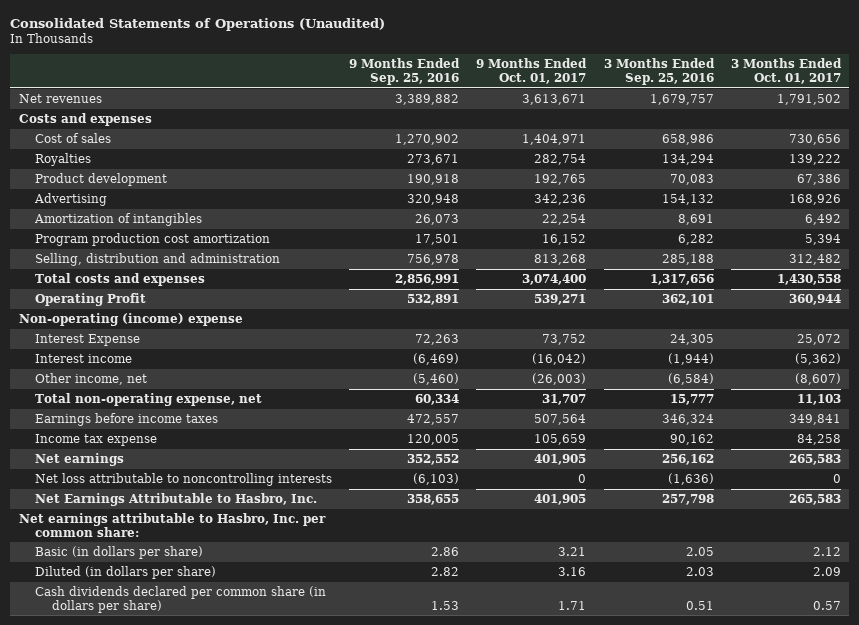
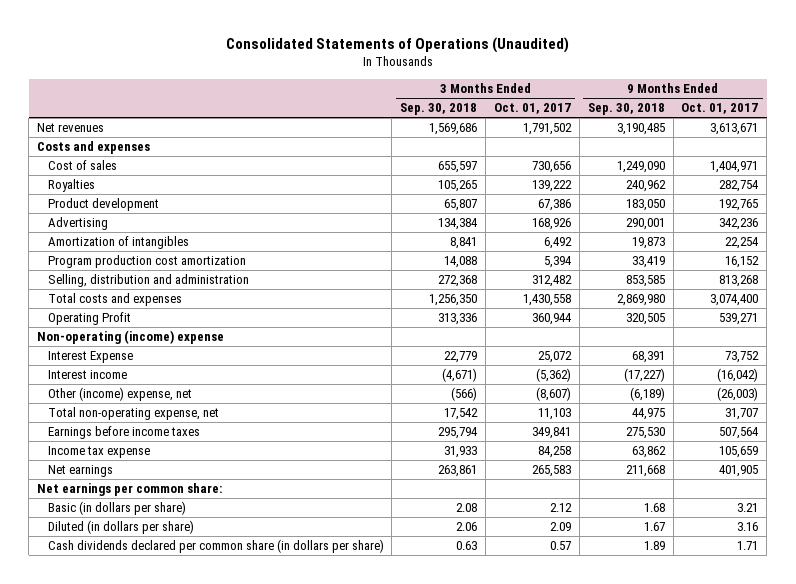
- | 9 Months Ended Sep. 25, 2016 | 9 Months Ended Oct. 01, 2017 | 3 Months Ended Sep. 25, 2016 | 3 Months Ended Oct. 01, 2017
+ | 3 Months Ended Sep. 30, 2018 | 3 Months Ended Oct. 01, 2017 | 9 Months Ended Sep. 30, 2018 | 9 Months Ended Oct. 01, 2017
- Other income, net | (5,460) | (26,003) | (6,584) | (8,607)
+ Other (income) expense, net | (566) | (8,607) | (6,189) | (26,003)
- Net loss attributable to noncontrolling interests | (6,103) | 0 | (1,636) | 0
- Net Earnings Attributable to Hasbro, Inc. | 358,655 | 401,905 | 257,798 | 265,583
- Net earnings attributable to Hasbro, Inc. per common share:
+ Net earnings per common share:

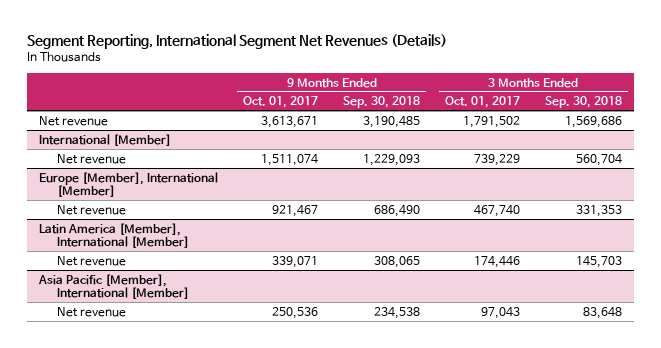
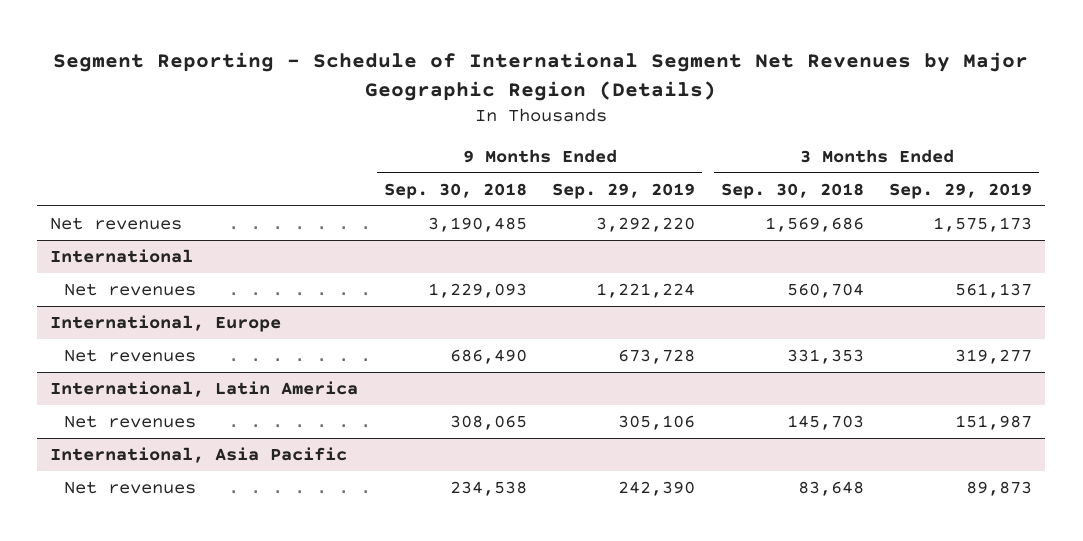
- Segment Reporting, International Segment Net Revenues (Details)
+ Segment Reporting - Schedule of International Segment Net Revenues by Major Geographic Region (Details)
- | 9 Months Ended Oct. 01, 2017 | 9 Months Ended Sep. 30, 2018 | 3 Months Ended Oct. 01, 2017 | 3 Months Ended Sep. 30, 2018
+ | 9 Months Ended Sep. 30, 2018 | 9 Months Ended Sep. 29, 2019 | 3 Months Ended Sep. 30, 2018 | 3 Months Ended Sep. 29, 2019
- Net revenue | 3,613,671 | 3,190,485 | 1,791,502 | 1,569,686
- International [Member]
- Net revenue | 1,511,074 | 1,229,093 | 739,229 | 560,704
- Europe [Member], International [Member]
- Net revenue | 921,467 | 686,490 | 467,740 | 331,353
- Latin America [Member], International [Member]
- Net revenue | 339,071 | 308,065 | 174,446 | 145,703
- Asia Pacific [Member], International [Member]
- Net revenue | 250,536 | 234,538 | 97,043 | 83,648
+ Net revenues | 3,190,485 | 3,292,220 | 1,569,686 | 1,575,173
+ International
+ Net revenues | 1,229,093 | 1,221,224 | 560,704 | 561,137
+ International, Europe
+ Net revenues | 686,490 | 673,728 | 331,353 | 319,277
+ International, Latin America
+ Net revenues | 308,065 | 305,106 | 145,703 | 151,987
+ International, Asia Pacific
+ Net revenues | 234,538 | 242,390 | 83,648 | 89,873

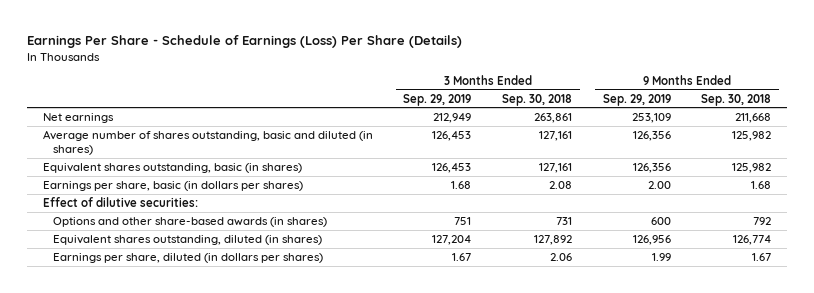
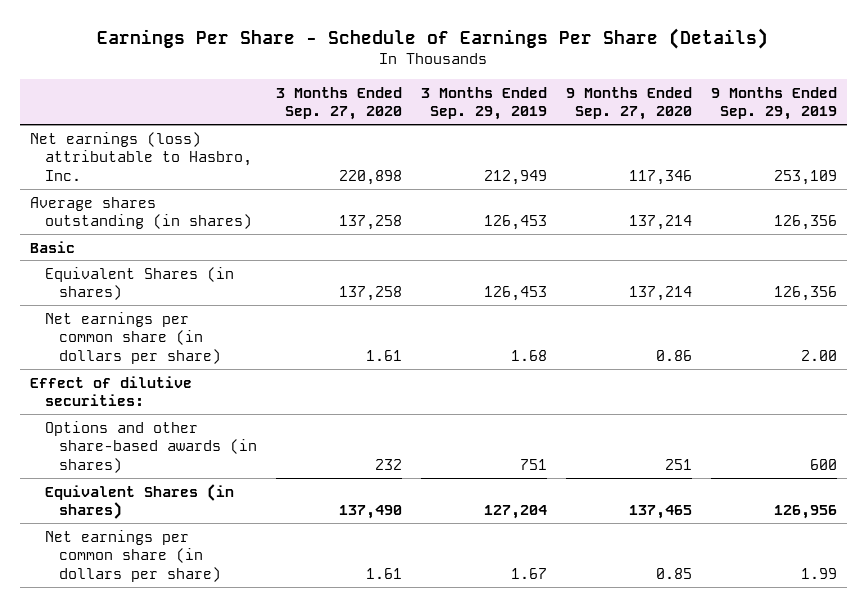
- Earnings Per Share - Schedule of Earnings (Loss) Per Share (Details)
+ Earnings Per Share - Schedule of Earnings Per Share (Details)
- | 3 Months Ended Sep. 29, 2019 | 3 Months Ended Sep. 30, 2018 | 9 Months Ended Sep. 29, 2019 | 9 Months Ended Sep. 30, 2018
+ | 3 Months Ended Sep. 27, 2020 | 3 Months Ended Sep. 29, 2019 | 9 Months Ended Sep. 27, 2020 | 9 Months Ended Sep. 29, 2019
- Net earnings | 212,949 | 263,861 | 253,109 | 211,668
- Average number of shares outstanding, basic and diluted (in shares) | 126,453 | 127,161 | 126,356 | 125,982
- Equivalent shares outstanding, basic (in shares) | 126,453 | 127,161 | 126,356 | 125,982
- Earnings per share, basic (in dollars per shares) | 1.68 | 2.08 | 2.00 | 1.68
+ Net earnings (loss) attributable to Hasbro, Inc. | 220,898 | 212,949 | 117,346 | 253,109
+ Average shares outstanding (in shares) | 137,258 | 126,453 | 137,214 | 126,356
+ Basic
+ Equivalent Shares (in shares) | 137,258 | 126,453 | 137,214 | 126,356
+ Net earnings per common share (in dollars per share) | 1.61 | 1.68 | 0.86 | 2.00
- Equivalent shares outstanding, diluted (in shares) | 127,204 | 127,892 | 126,956 | 126,774
- Earnings per share, diluted (in dollars per shares) | 1.67 | 2.06 | 1.99 | 1.67
+ Equivalent Shares (in shares) | 137,490 | 127,204 | 137,465 | 126,956
+ Net earnings per common share (in dollars per share) | 1.61 | 1.67 | 0.85 | 1.99

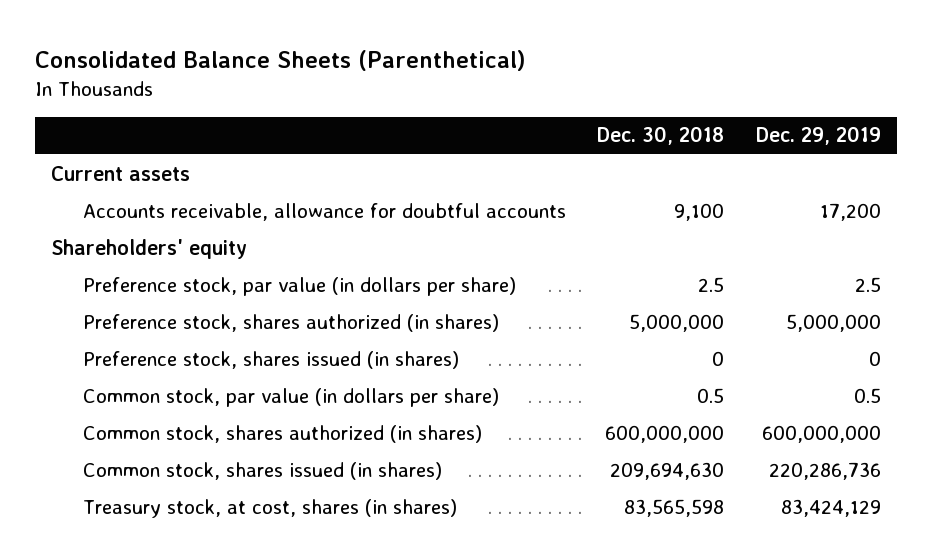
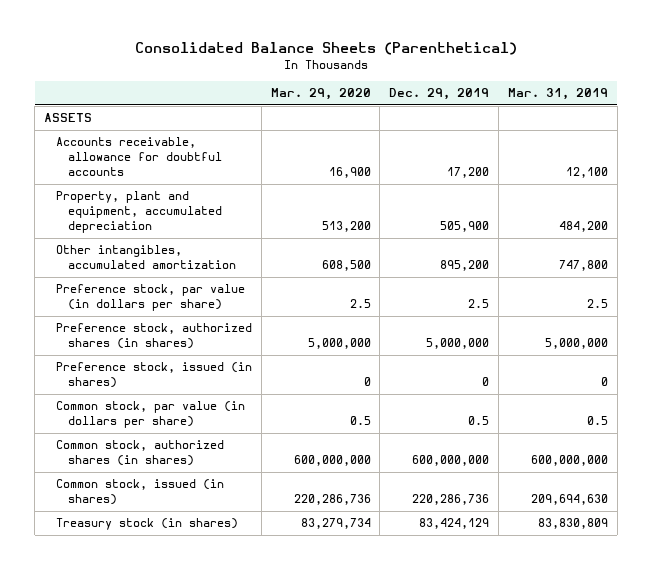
- | Dec. 30, 2018 | Dec. 29, 2019
+ | Mar. 29, 2020 | Dec. 29, 2019 | Mar. 31, 2019
- Current assets
+ ASSETS
- Shareholders' equity
+ Property, plant and equipment, accumulated depreciation | 513,200 | 505,900 | 484,200
+ Other intangibles, accumulated amortization | 608,500 | 895,200 | 747,800
- Preference stock, shares authorized (in shares) | 5,000,000 | 5,000,000
- Preference stock, shares issued (in shares) | 0 | 0
+ Preference stock, authorized shares (in shares) | 5,000,000 | 5,000,000 | 5,000,000
+ Preference stock, issued (in shares) | 0 | 0 | 0
- Common stock, shares authorized (in shares) | 600,000,000 | 600,000,000
- Common stock, shares issued (in shares) | 209,694,630 | 220,286,736
- Treasury stock, at cost, shares (in shares) | 83,565,598 | 83,424,129
+ Common stock, authorized shares (in shares) | 600,000,000 | 600,000,000 | 600,000,000
+ Common stock, issued (in shares) | 220,286,736 | 220,286,736 | 209,694,630
+ Treasury stock (in shares) | 83,279,734 | 83,424,129 | 83,830,809

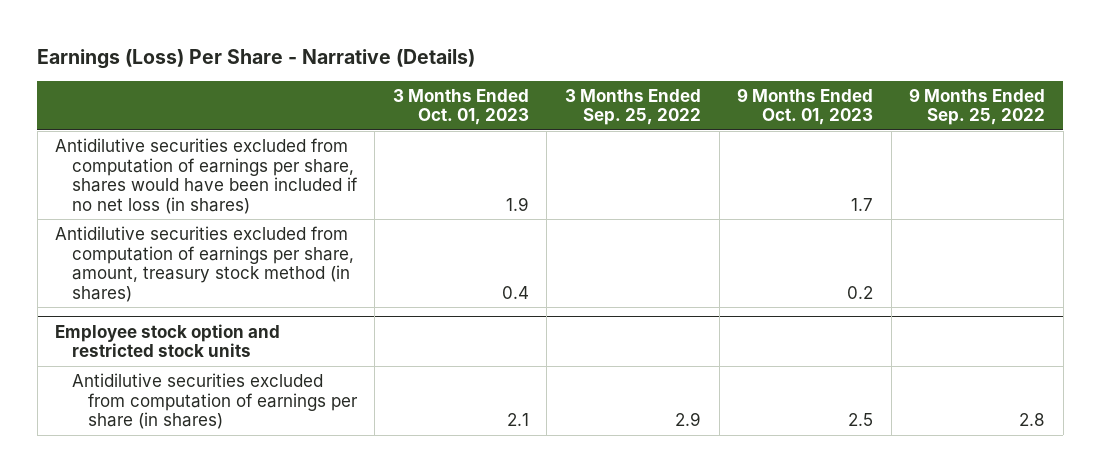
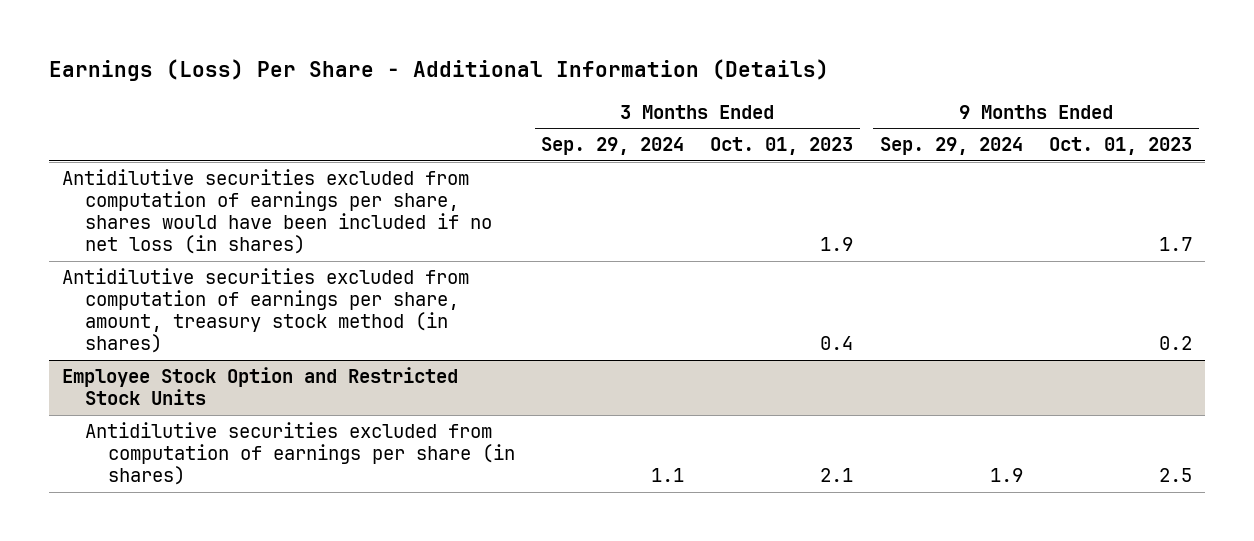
- Earnings (Loss) Per Share - Narrative (Details)
+ Earnings (Loss) Per Share - Additional Information (Details)
- | 3 Months Ended Oct. 01, 2023 | 3 Months Ended Sep. 25, 2022 | 9 Months Ended Oct. 01, 2023 | 9 Months Ended Sep. 25, 2022
+ | 3 Months Ended Sep. 29, 2024 | 3 Months Ended Oct. 01, 2023 | 9 Months Ended Sep. 29, 2024 | 9 Months Ended Oct. 01, 2023
- Employee stock option and restricted stock units
+ Employee Stock Option and Restricted Stock Units

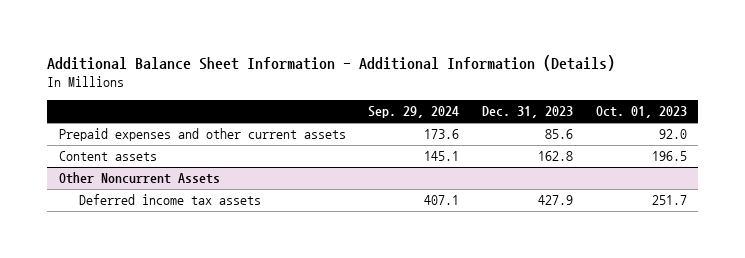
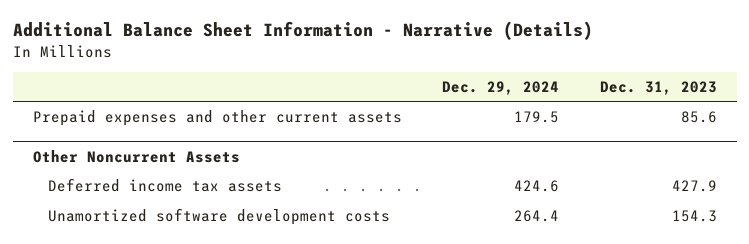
- Additional Balance Sheet Information - Additional Information (Details)
+ Additional Balance Sheet Information - Narrative (Details)
- | Sep. 29, 2024 | Dec. 31, 2023 | Oct. 01, 2023
+ | Dec. 29, 2024 | Dec. 31, 2023
- Content assets | 145.1 | 162.8 | 196.5
@ Other Noncurrent Assets
+ Unamortized software development costs | 264.4 | 154.3

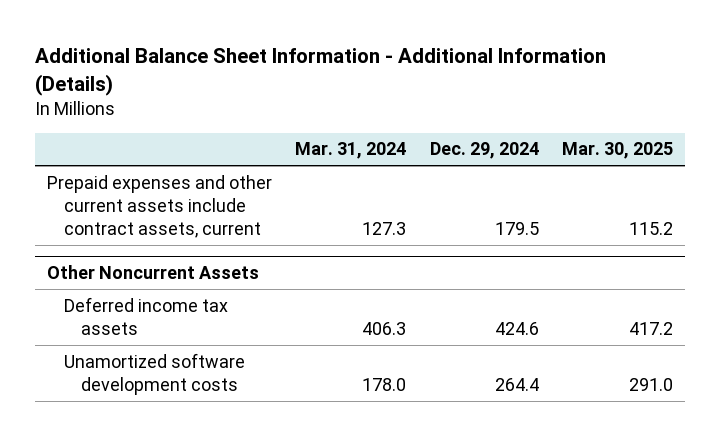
- Additional Balance Sheet Information - Narrative (Details)
+ Additional Balance Sheet Information - Additional Information (Details)
- | Dec. 29, 2024 | Dec. 31, 2023
+ | Mar. 31, 2024 | Dec. 29, 2024 | Mar. 30, 2025
- Prepaid expenses and other current assets | 179.5 | 85.6
+ Prepaid expenses and other current assets include contract assets, current | 127.3 | 179.5 | 115.2

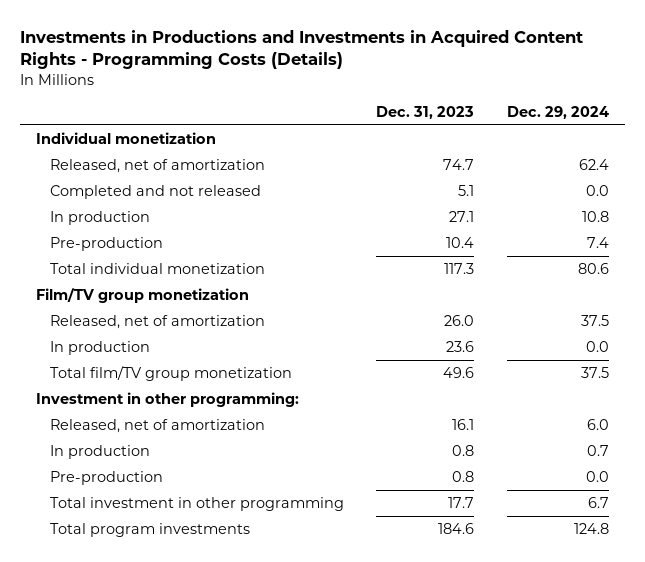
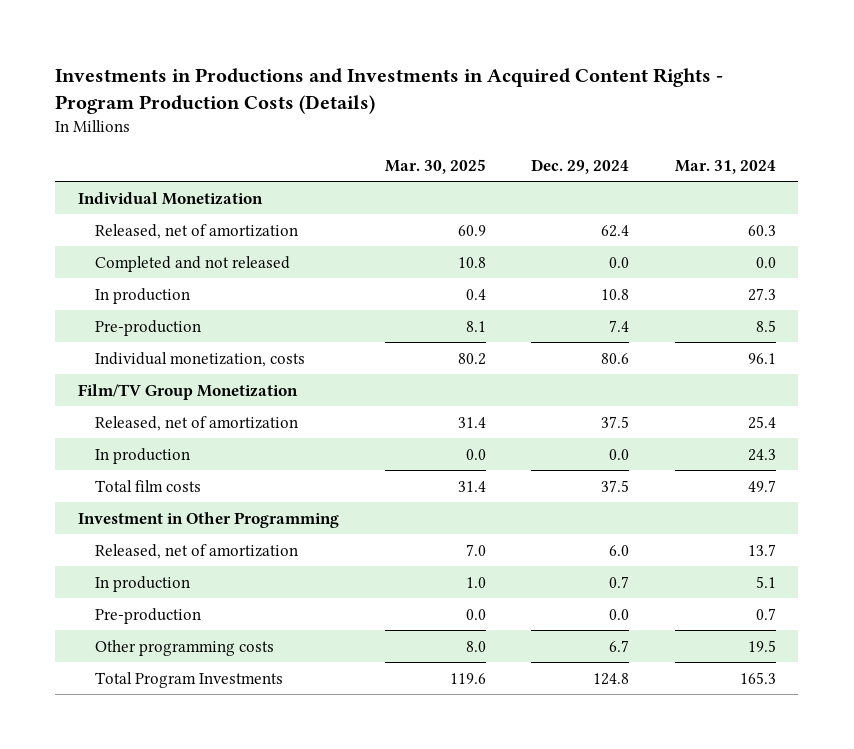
- Investments in Productions and Investments in Acquired Content Rights - Programming Costs (Details)
+ Investments in Productions and Investments in Acquired Content Rights - Program Production Costs (Details)
- | Dec. 31, 2023 | Dec. 29, 2024
+ | Mar. 30, 2025 | Dec. 29, 2024 | Mar. 31, 2024
- Individual monetization
+ Individual Monetization
- Total individual monetization | 117.3 | 80.6
- Film/TV group monetization
+ Individual monetization, costs | 80.2 | 80.6 | 96.1
+ Film/TV Group Monetization
- Total film/TV group monetization | 49.6 | 37.5
- Investment in other programming:
+ Total film costs | 31.4 | 37.5 | 49.7
+ Investment in Other Programming
- Total investment in other programming | 17.7 | 6.7
- Total program investments | 184.6 | 124.8
+ Other programming costs | 8.0 | 6.7 | 19.5
+ Total Program Investments | 119.6 | 124.8 | 165.3

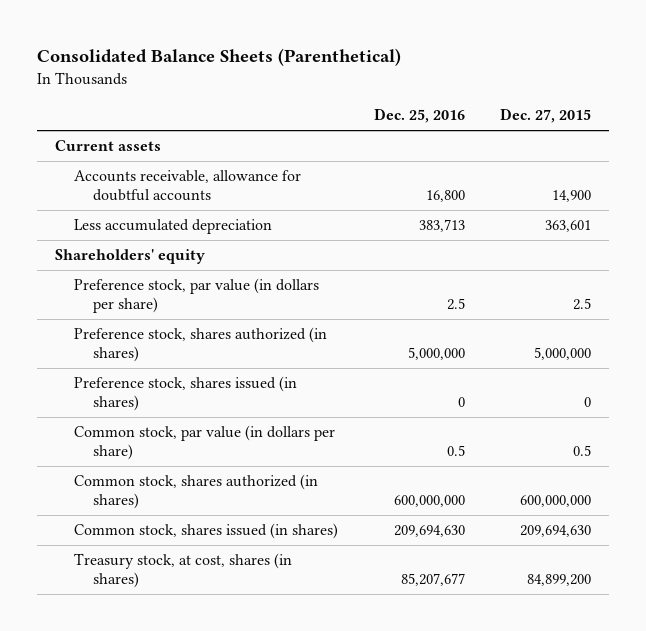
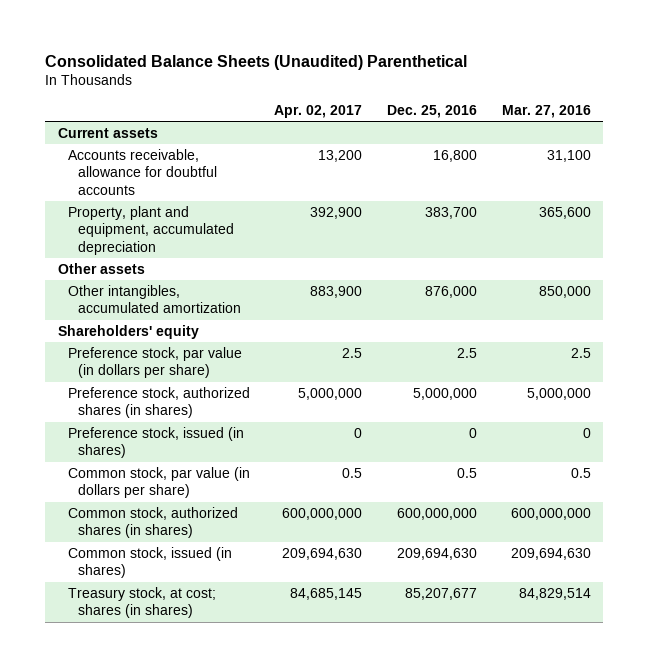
- Consolidated Balance Sheets (Parenthetical)
+ Consolidated Balance Sheets (Unaudited) Parenthetical
- | Dec. 25, 2016 | Dec. 27, 2015
+ | Apr. 02, 2017 | Dec. 25, 2016 | Mar. 27, 2016
- Less accumulated depreciation | 383,713 | 363,601
+ Property, plant and equipment, accumulated depreciation | 392,900 | 383,700 | 365,600
+ Other assets
+ Other intangibles, accumulated amortization | 883,900 | 876,000 | 850,000
- Preference stock, shares authorized (in shares) | 5,000,000 | 5,000,000
- Preference stock, shares issued (in shares) | 0 | 0
+ Preference stock, authorized shares (in shares) | 5,000,000 | 5,000,000 | 5,000,000
+ Preference stock, issued (in shares) | 0 | 0 | 0
- Common stock, shares authorized (in shares) | 600,000,000 | 600,000,000
- Common stock, shares issued (in shares) | 209,694,630 | 209,694,630
- Treasury stock, at cost, shares (in shares) | 85,207,677 | 84,899,200
+ Common stock, authorized shares (in shares) | 600,000,000 | 600,000,000 | 600,000,000
+ Common stock, issued (in shares) | 209,694,630 | 209,694,630 | 209,694,630
+ Treasury stock, at cost; shares (in shares) | 84,685,145 | 85,207,677 | 84,829,514

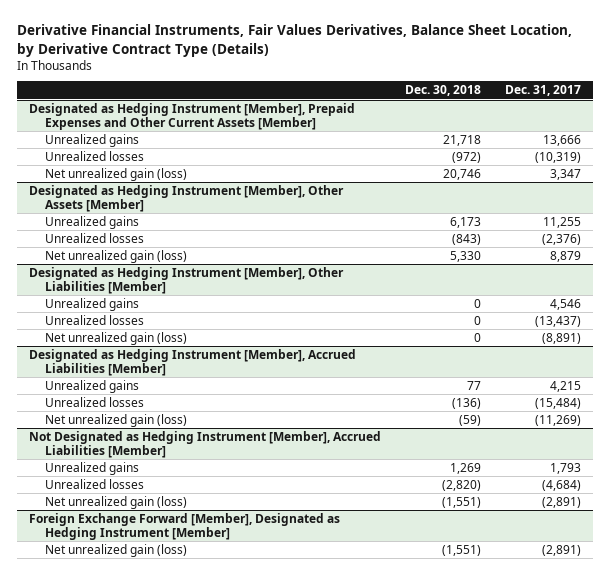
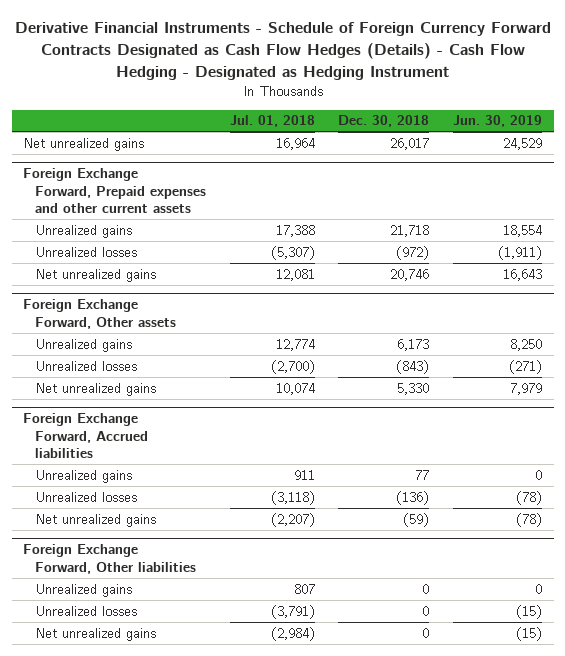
- Derivative Financial Instruments, Fair Values Derivatives, Balance Sheet Location, by Derivative Contract Type (Details)
+ Derivative Financial Instruments - Schedule of Foreign Currency Forward Contracts Designated as Cash Flow Hedges (Details) - Cash Flow Hedging - Designated as Hedging Instrument
- | Dec. 30, 2018 | Dec. 31, 2017
+ | Jul. 01, 2018 | Dec. 30, 2018 | Jun. 30, 2019
- Designated as Hedging Instrument [Member], Prepaid Expenses and Other Current Assets [Member]
+ Net unrealized gains | 16,964 | 26,017 | 24,529
+ Foreign Exchange Forward, Prepaid expenses and other current assets
- Net unrealized gain (loss) | 20,746 | 3,347
- Designated as Hedging Instrument [Member], Other Assets [Member]
+ Net unrealized gains | 12,081 | 20,746 | 16,643
+ Foreign Exchange Forward, Other assets
- Net unrealized gain (loss) | 5,330 | 8,879
- Designated as Hedging Instrument [Member], Other Liabilities [Member]
- Unrealized gains | 0 | 4,546
- Unrealized losses | 0 | (13,437)
- Net unrealized gain (loss) | 0 | (8,891)
- Designated as Hedging Instrument [Member], Accrued Liabilities [Member]
+ Net unrealized gains | 10,074 | 5,330 | 7,979
+ Foreign Exchange Forward, Accrued liabilities
- Net unrealized gain (loss) | (59) | (11,269)
- Not Designated as Hedging Instrument [Member], Accrued Liabilities [Member]
- Unrealized gains | 1,269 | 1,793
- Unrealized losses | (2,820) | (4,684)
- Net unrealized gain (loss) | (1,551) | (2,891)
- Foreign Exchange Forward [Member], Designated as Hedging Instrument [Member]
- Net unrealized gain (loss) | (1,551) | (2,891)
+ Net unrealized gains | (2,207) | (59) | (78)
+ Foreign Exchange Forward, Other liabilities
+ Unrealized gains | 807 | 0 | 0
+ Unrealized losses | (3,791) | 0 | (15)
+ Net unrealized gains | (2,984) | 0 | (15)

